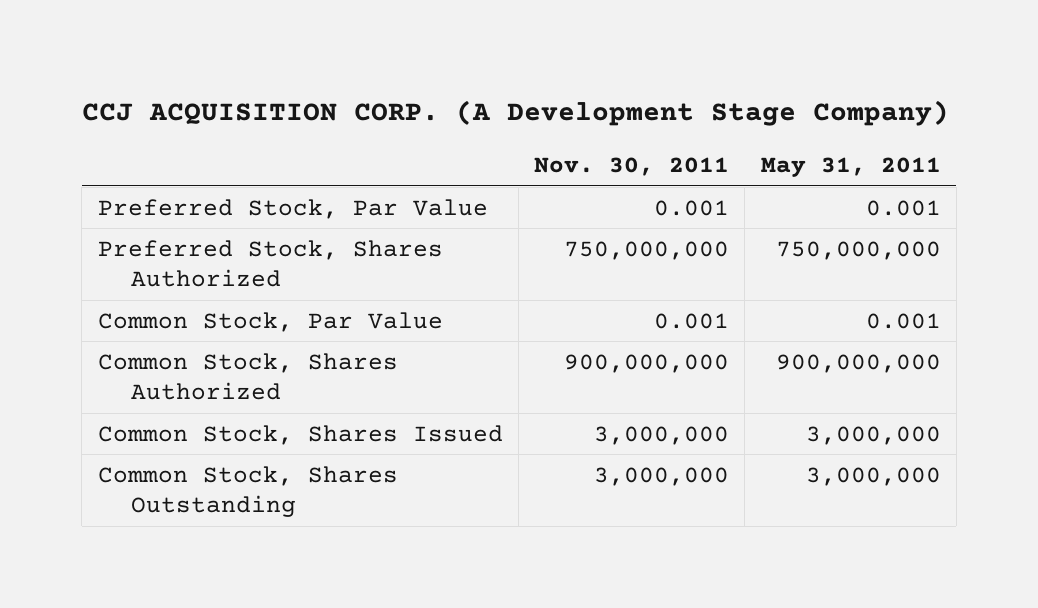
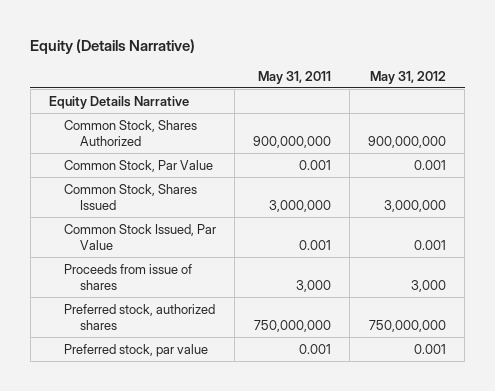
- CCJ ACQUISITION CORP. (A Development Stage Company)
+ Equity (Details Narrative)
- | Nov. 30, 2011 | May 31, 2011
+ | May 31, 2011 | May 31, 2012
- Preferred Stock, Par Value | 0.001 | 0.001
- Preferred Stock, Shares Authorized | 750,000,000 | 750,000,000
+ Equity Details Narrative
moved down: Common Stock, Par Value | 0.001 | 0.001
- Common Stock, Shares Outstanding | 3,000,000 | 3,000,000
+ Common Stock Issued, Par Value | 0.001 | 0.001
+ Proceeds from issue of shares | 3,000 | 3,000
+ Preferred stock, authorized shares | 750,000,000 | 750,000,000
+ Preferred stock, par value | 0.001 | 0.001

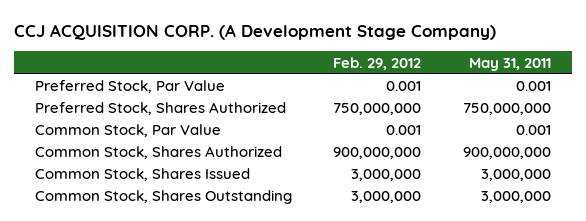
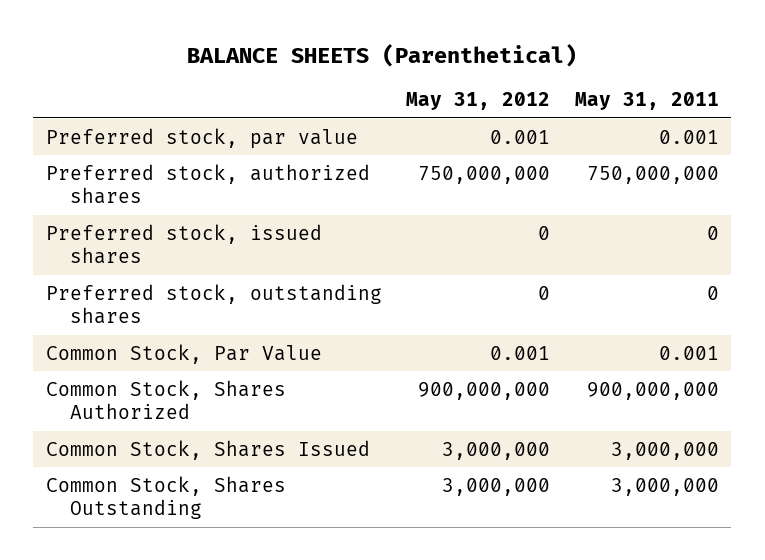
- CCJ ACQUISITION CORP. (A Development Stage Company)
+ BALANCE SHEETS (Parenthetical)
- | Feb. 29, 2012 | May 31, 2011
+ | May 31, 2012 | May 31, 2011
- Preferred Stock, Par Value | 0.001 | 0.001
- Preferred Stock, Shares Authorized | 750,000,000 | 750,000,000
+ Preferred stock, par value | 0.001 | 0.001
+ Preferred stock, authorized shares | 750,000,000 | 750,000,000
+ Preferred stock, issued shares | 0 | 0
+ Preferred stock, outstanding shares | 0 | 0

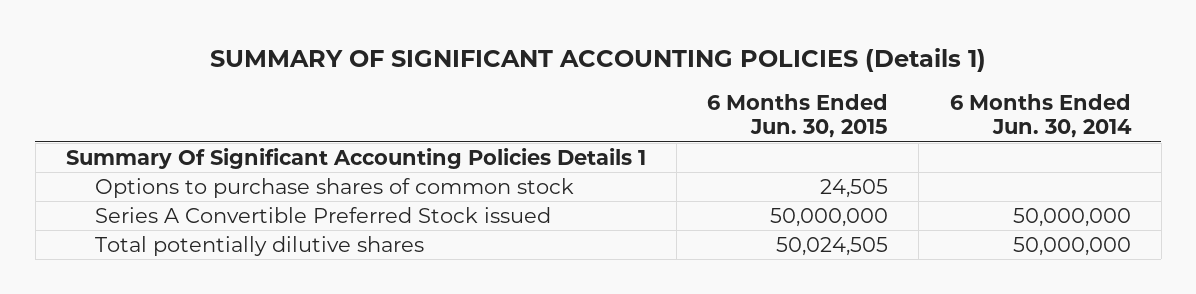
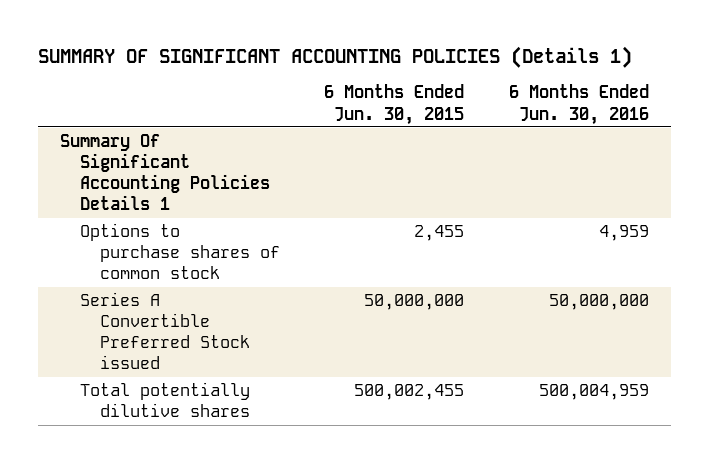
- | 6 Months Ended Jun. 30, 2015 | 6 Months Ended Jun. 30, 2014
+ | 6 Months Ended Jun. 30, 2015 | 6 Months Ended Jun. 30, 2016
- Options to purchase shares of common stock | 24,505 |
+ Options to purchase shares of common stock | 2,455 | 4,959
- Total potentially dilutive shares | 50,024,505 | 50,000,000
+ Total potentially dilutive shares | 500,002,455 | 500,004,959

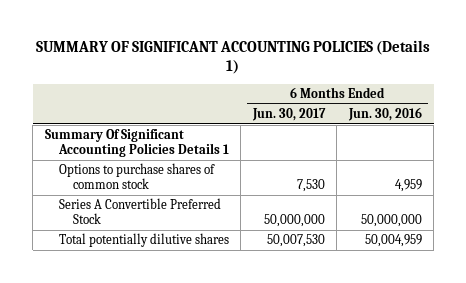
- | 6 Months Ended Jun. 30, 2015 | 6 Months Ended Jun. 30, 2016
+ | 6 Months Ended Jun. 30, 2017 | 6 Months Ended Jun. 30, 2016
- Series A Convertible Preferred Stock issued | 50,000,000 | 50,000,000
- Total potentially dilutive shares | 500,002,455 | 500,004,959
+ Series A Convertible Preferred Stock | 50,000,000 | 50,000,000
+ Total potentially dilutive shares | 50,007,530 | 50,004,959

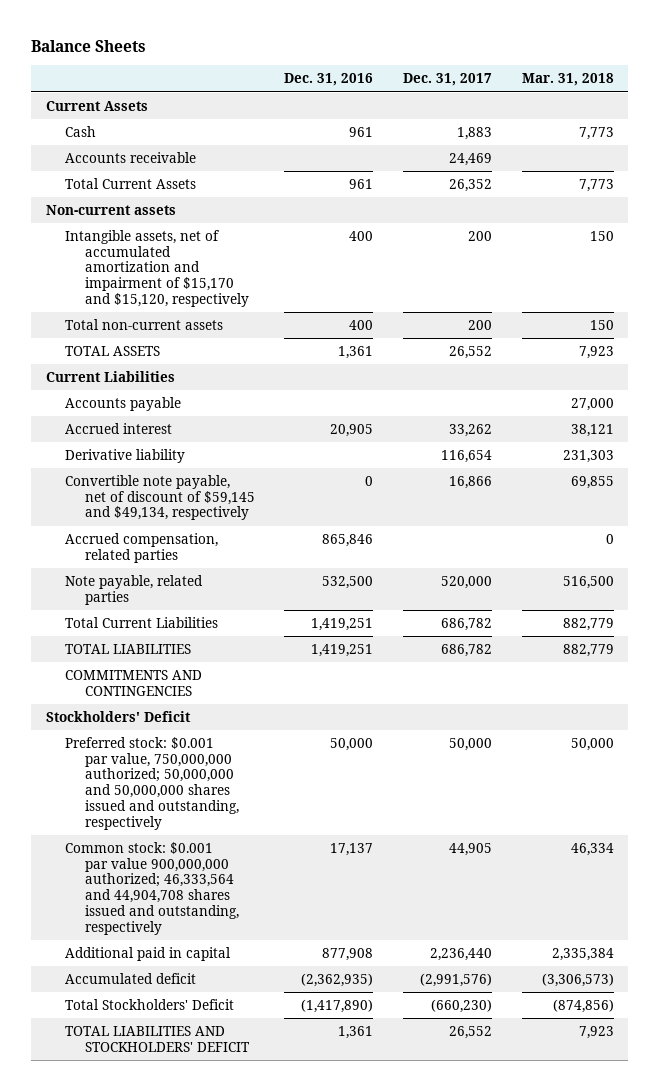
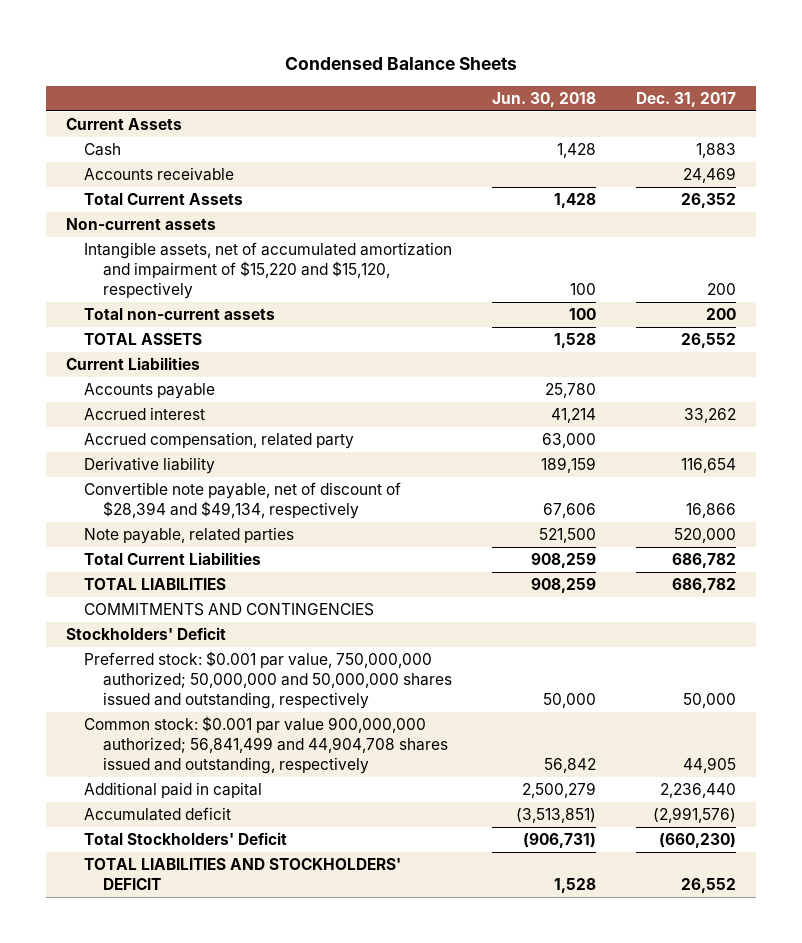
- Balance Sheets
+ Condensed Balance Sheets
- | Dec. 31, 2016 | Dec. 31, 2017 | Mar. 31, 2018
+ | Jun. 30, 2018 | Dec. 31, 2017
- Intangible assets, net of accumulated amortization and impairment of $15,170 and $15,120, respectively | 400 | 200 | 150
+ Intangible assets, net of accumulated amortization and impairment of $15,220 and $15,120, respectively | 100 | 200
+ Accrued compensation, related party | 63,000 |
- Convertible note payable, net of discount of $59,145 and $49,134, respectively | 0 | 16,866 | 69,855
- Accrued compensation, related parties | 865,846 | | 0
+ Convertible note payable, net of discount of $28,394 and $49,134, respectively | 67,606 | 16,866
- Common stock: $0.001 par value 900,000,000 authorized; 46,333,564 and 44,904,708 shares issued and outstanding, respectively | 17,137 | 44,905 | 46,334
+ Common stock: $0.001 par value 900,000,000 authorized; 56,841,499 and 44,904,708 shares issued and outstanding, respectively | 56,842 | 44,905

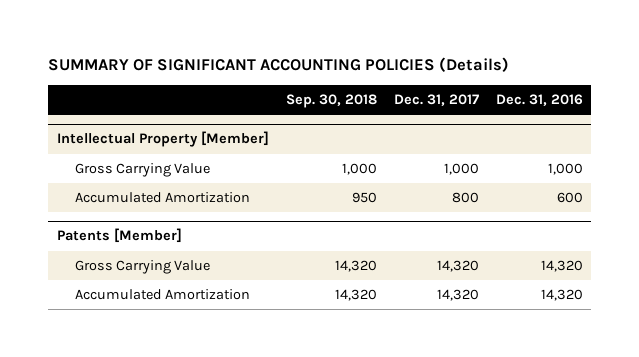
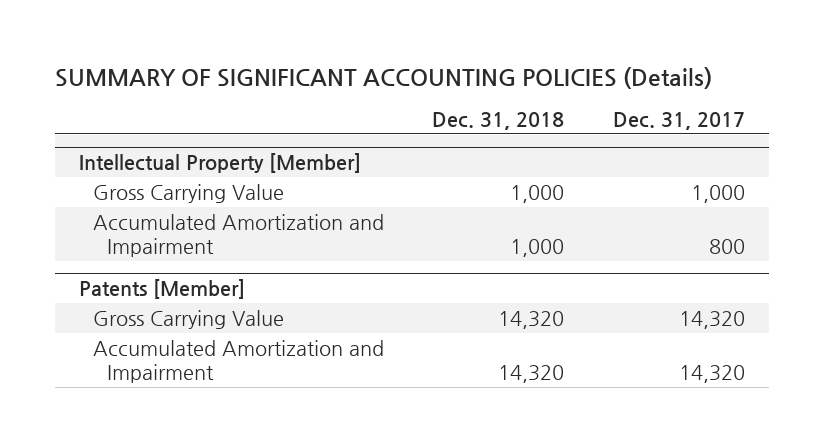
- | Sep. 30, 2018 | Dec. 31, 2017 | Dec. 31, 2016
+ | Dec. 31, 2018 | Dec. 31, 2017
@ Intellectual Property [Member]
- Accumulated Amortization | 950 | 800 | 600
+ Accumulated Amortization and Impairment | 1,000 | 800
@ Patents [Member]
- Accumulated Amortization | 14,320 | 14,320 | 14,320
+ Accumulated Amortization and Impairment | 14,320 | 14,320

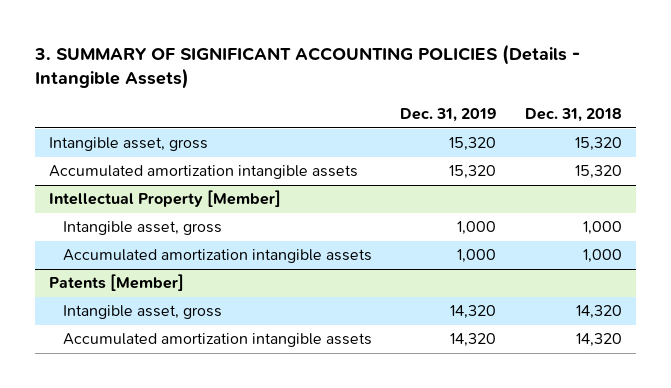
- SUMMARY OF SIGNIFICANT ACCOUNTING POLICIES (Details)
+ 3. SUMMARY OF SIGNIFICANT ACCOUNTING POLICIES (Details - Intangible Assets)
- | Dec. 31, 2018 | Dec. 31, 2017
+ | Dec. 31, 2019 | Dec. 31, 2018
+ Intangible asset, gross | 15,320 | 15,320
+ Accumulated amortization intangible assets | 15,320 | 15,320
@ Intellectual Property [Member]
- Gross Carrying Value | 1,000 | 1,000
- Accumulated Amortization and Impairment | 1,000 | 800
+ Intangible asset, gross | 1,000 | 1,000
+ Accumulated amortization intangible assets | 1,000 | 1,000
@ Patents [Member]
- Gross Carrying Value | 14,320 | 14,320
- Accumulated Amortization and Impairment | 14,320 | 14,320
+ Intangible asset, gross | 14,320 | 14,320
+ Accumulated amortization intangible assets | 14,320 | 14,320

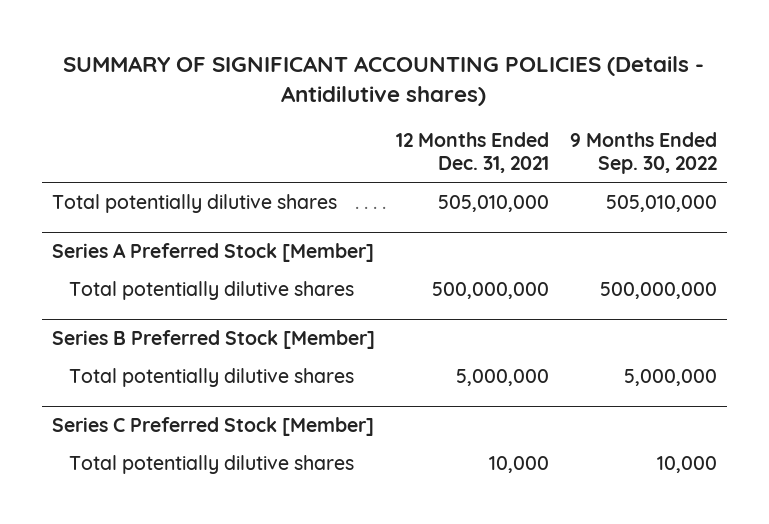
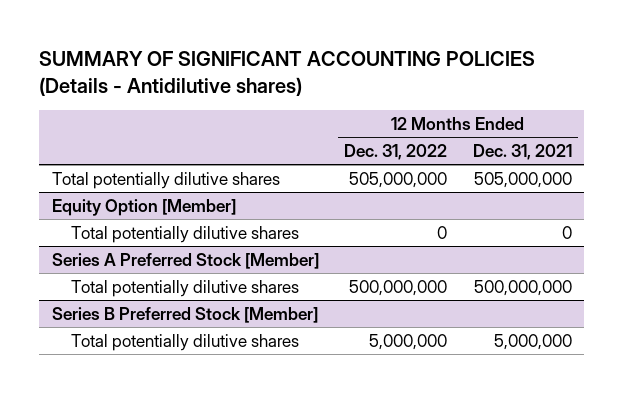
- | 12 Months Ended Dec. 31, 2021 | 9 Months Ended Sep. 30, 2022
+ | 12 Months Ended Dec. 31, 2022 | 12 Months Ended Dec. 31, 2021
- Total potentially dilutive shares | 505,010,000 | 505,010,000
+ Total potentially dilutive shares | 505,000,000 | 505,000,000
+ Equity Option [Member]
+ Total potentially dilutive shares | 0 | 0
- Series C Preferred Stock [Member]
- Total potentially dilutive shares | 10,000 | 10,000

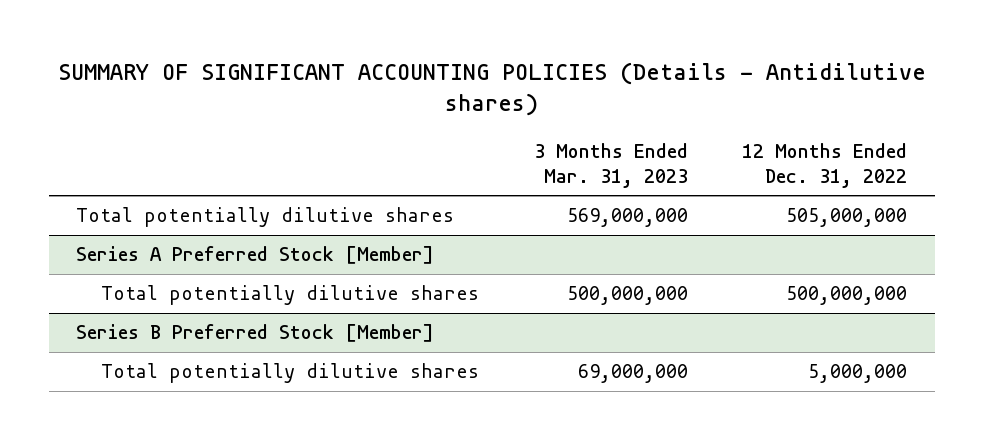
- | 12 Months Ended Dec. 31, 2022 | 12 Months Ended Dec. 31, 2021
+ | 3 Months Ended Mar. 31, 2023 | 12 Months Ended Dec. 31, 2022
- Equity Option [Member]
- Total potentially dilutive shares | 0 | 0

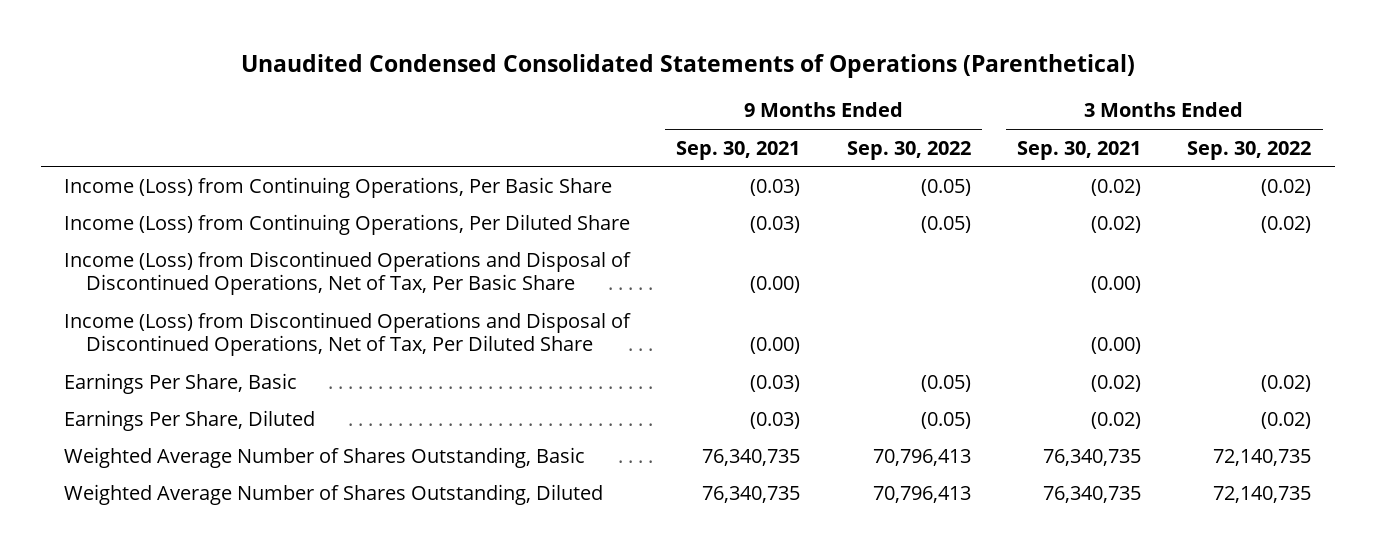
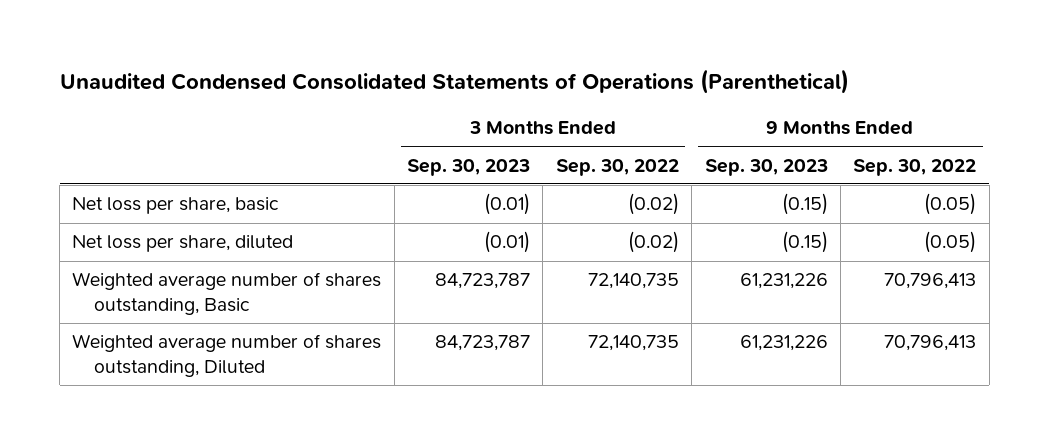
- | 9 Months Ended Sep. 30, 2021 | 9 Months Ended Sep. 30, 2022 | 3 Months Ended Sep. 30, 2021 | 3 Months Ended Sep. 30, 2022
+ | 3 Months Ended Sep. 30, 2023 | 3 Months Ended Sep. 30, 2022 | 9 Months Ended Sep. 30, 2023 | 9 Months Ended Sep. 30, 2022
- Income (Loss) from Continuing Operations, Per Basic Share | (0.03) | (0.05) | (0.02) | (0.02)
- Income (Loss) from Continuing Operations, Per Diluted Share | (0.03) | (0.05) | (0.02) | (0.02)
- Income (Loss) from Discontinued Operations and Disposal of Discontinued Operations, Net of Tax, Per Basic Share | (0.00) | | (0.00) |
- Income (Loss) from Discontinued Operations and Disposal of Discontinued Operations, Net of Tax, Per Diluted Share | (0.00) | | (0.00) |
- Earnings Per Share, Basic | (0.03) | (0.05) | (0.02) | (0.02)
- Earnings Per Share, Diluted | (0.03) | (0.05) | (0.02) | (0.02)
- Weighted Average Number of Shares Outstanding, Basic | 76,340,735 | 70,796,413 | 76,340,735 | 72,140,735
- Weighted Average Number of Shares Outstanding, Diluted | 76,340,735 | 70,796,413 | 76,340,735 | 72,140,735
+ Net loss per share, basic | (0.01) | (0.02) | (0.15) | (0.05)
+ Net loss per share, diluted | (0.01) | (0.02) | (0.15) | (0.05)
+ Weighted average number of shares outstanding, Basic | 84,723,787 | 72,140,735 | 61,231,226 | 70,796,413
+ Weighted average number of shares outstanding, Diluted | 84,723,787 | 72,140,735 | 61,231,226 | 70,796,413

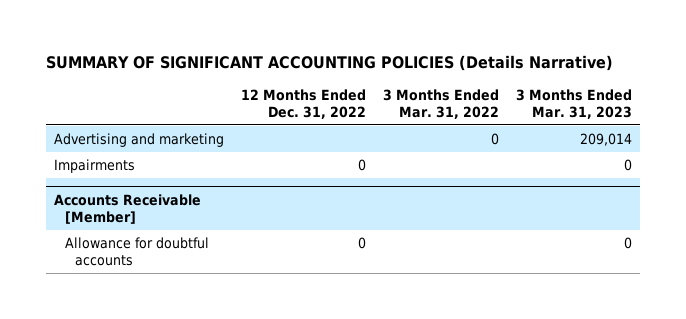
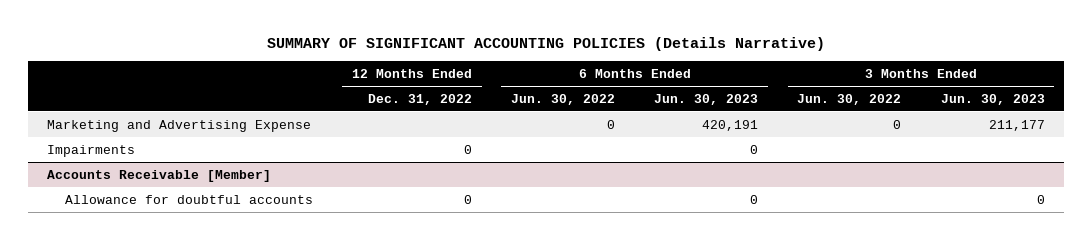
- | 12 Months Ended Dec. 31, 2022 | 3 Months Ended Mar. 31, 2022 | 3 Months Ended Mar. 31, 2023
+ | 12 Months Ended Dec. 31, 2022 | 6 Months Ended Jun. 30, 2022 | 6 Months Ended Jun. 30, 2023 | 3 Months Ended Jun. 30, 2022 | 3 Months Ended Jun. 30, 2023
- Advertising and marketing | | 0 | 209,014
+ Marketing and Advertising Expense | | 0 | 420,191 | 0 | 211,177

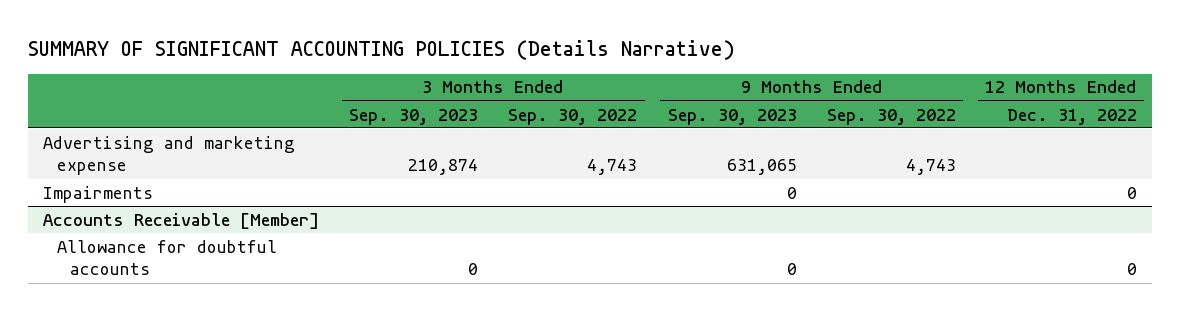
- | 12 Months Ended Dec. 31, 2022 | 6 Months Ended Jun. 30, 2022 | 6 Months Ended Jun. 30, 2023 | 3 Months Ended Jun. 30, 2022 | 3 Months Ended Jun. 30, 2023
+ | 3 Months Ended Sep. 30, 2023 | 3 Months Ended Sep. 30, 2022 | 9 Months Ended Sep. 30, 2023 | 9 Months Ended Sep. 30, 2022 | 12 Months Ended Dec. 31, 2022
- Marketing and Advertising Expense | | 0 | 420,191 | 0 | 211,177
+ Advertising and marketing expense | 210,874 | 4,743 | 631,065 | 4,743 |

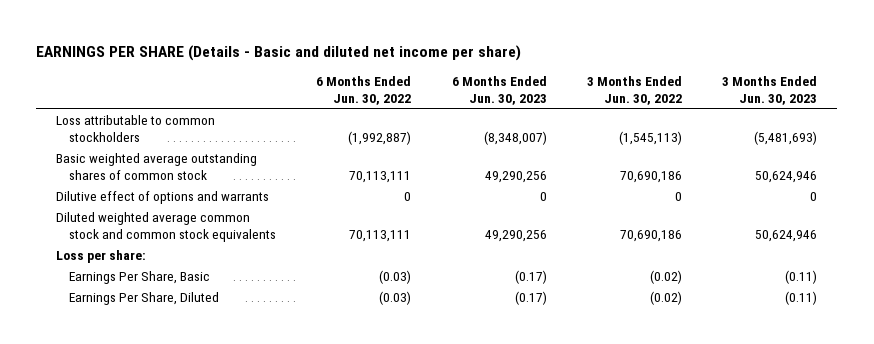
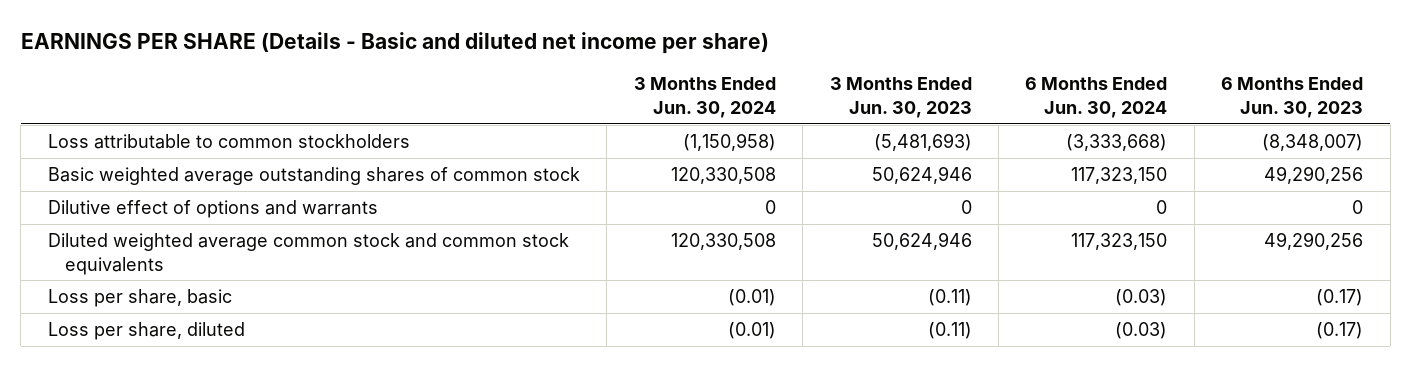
- | 6 Months Ended Jun. 30, 2022 | 6 Months Ended Jun. 30, 2023 | 3 Months Ended Jun. 30, 2022 | 3 Months Ended Jun. 30, 2023
+ | 3 Months Ended Jun. 30, 2024 | 3 Months Ended Jun. 30, 2023 | 6 Months Ended Jun. 30, 2024 | 6 Months Ended Jun. 30, 2023
- Loss per share:
- Earnings Per Share, Basic | (0.03) | (0.17) | (0.02) | (0.11)
- Earnings Per Share, Diluted | (0.03) | (0.17) | (0.02) | (0.11)
+ Loss per share, basic | (0.01) | (0.11) | (0.03) | (0.17)
+ Loss per share, diluted | (0.01) | (0.11) | (0.03) | (0.17)

